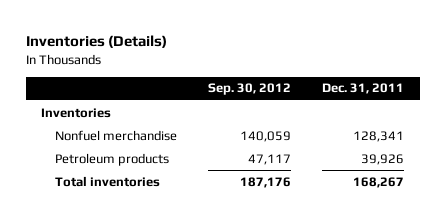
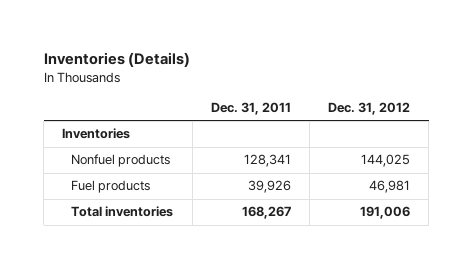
- | Sep. 30, 2012 | Dec. 31, 2011
+ | Dec. 31, 2011 | Dec. 31, 2012
- Nonfuel merchandise | 140,059 | 128,341
- Petroleum products | 47,117 | 39,926
+ Nonfuel products | 128,341 | 144,025
+ Fuel products | 39,926 | 46,981

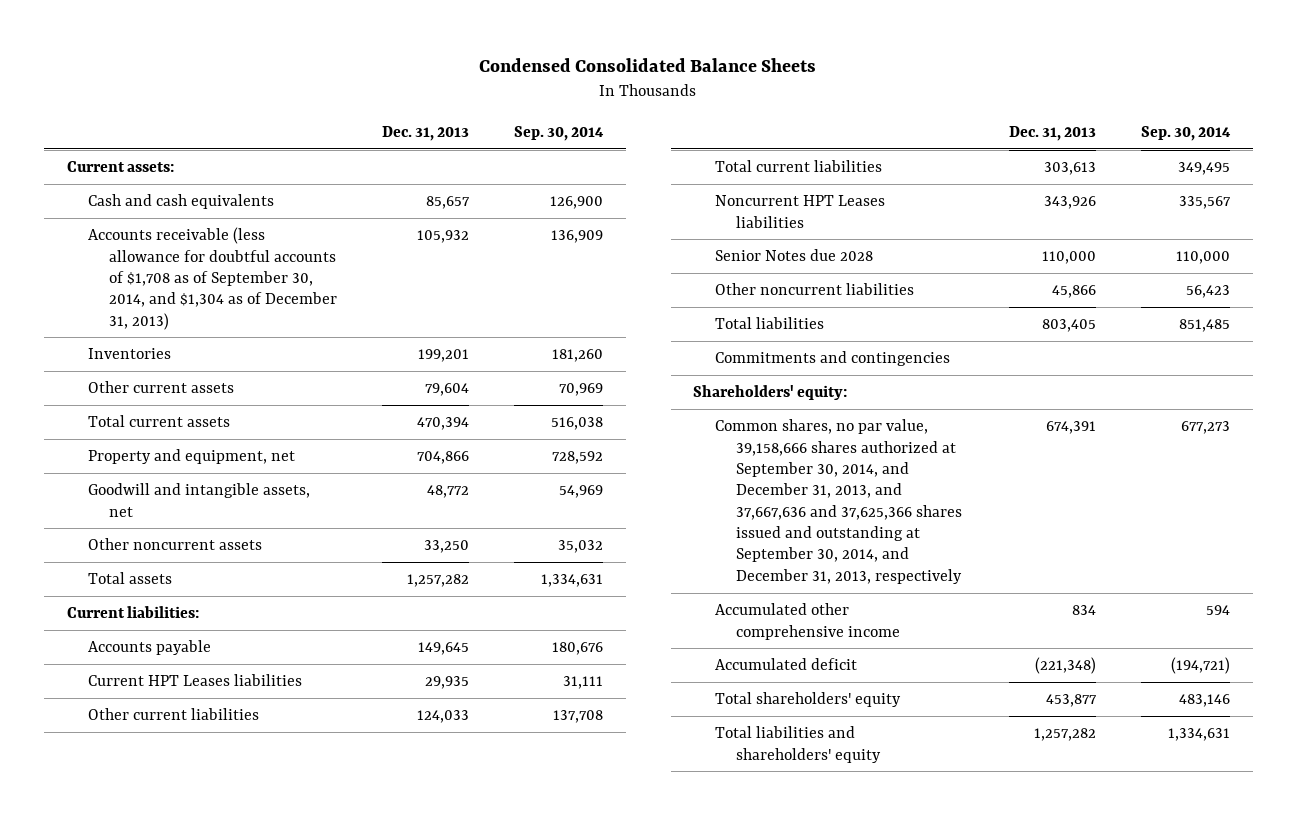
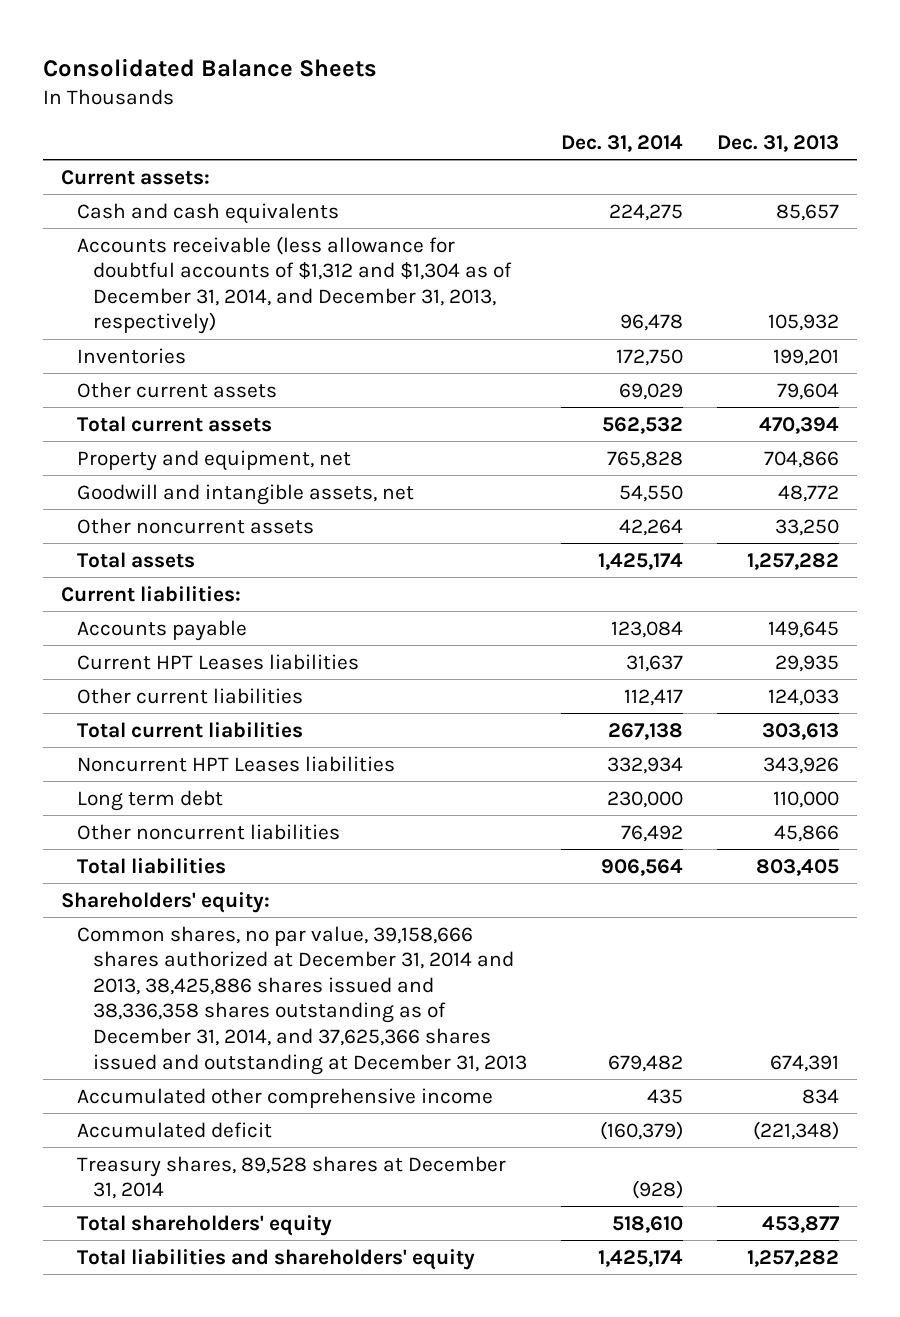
- Condensed Consolidated Balance Sheets
+ Consolidated Balance Sheets
- | Dec. 31, 2013 | Sep. 30, 2014
+ | Dec. 31, 2014 | Dec. 31, 2013
- Accounts receivable (less allowance for doubtful accounts of $1,708 as of September 30, 2014, and $1,304 as of December 31, 2013) | 105,932 | 136,909
+ Accounts receivable (less allowance for doubtful accounts of $1,312 and $1,304 as of December 31, 2014, and December 31, 2013, respectively) | 96,478 | 105,932
- Senior Notes due 2028 | 110,000 | 110,000
+ Long term debt | 230,000 | 110,000
- Commitments and contingencies
- Common shares, no par value, 39,158,666 shares authorized at September 30, 2014, and December 31, 2013, and 37,667,636 and 37,625,366 shares issued and outstanding at September 30, 2014, and December 31, 2013, respectively | 674,391 | 677,273
+ Common shares, no par value, 39,158,666 shares authorized at December 31, 2014 and 2013, 38,425,886 shares issued and 38,336,358 shares outstanding as of December 31, 2014, and 37,625,366 shares issued and outstanding at December 31, 2013 | 679,482 | 674,391
+ Treasury shares, 89,528 shares at December 31, 2014 | (928) |

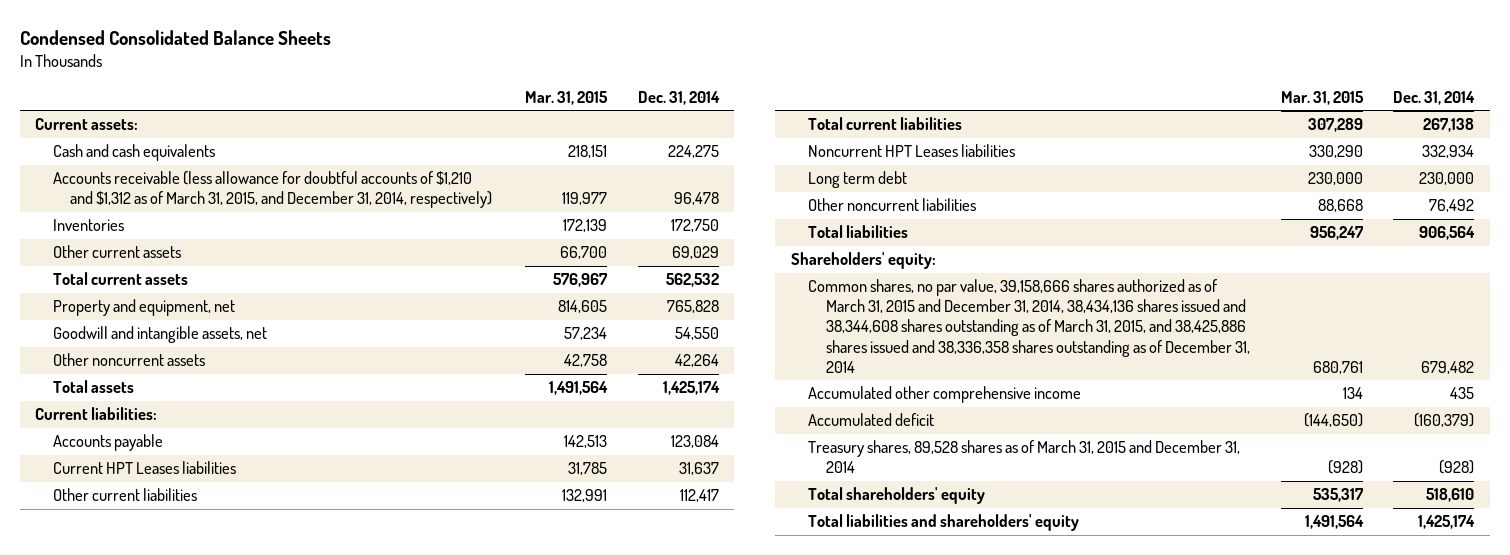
- Consolidated Balance Sheets
+ Condensed Consolidated Balance Sheets
- | Dec. 31, 2014 | Dec. 31, 2013
+ | Mar. 31, 2015 | Dec. 31, 2014
- Accounts receivable (less allowance for doubtful accounts of $1,312 and $1,304 as of December 31, 2014, and December 31, 2013, respectively) | 96,478 | 105,932
+ Accounts receivable (less allowance for doubtful accounts of $1,210 and $1,312 as of March 31, 2015, and December 31, 2014, respectively) | 119,977 | 96,478
- Common shares, no par value, 39,158,666 shares authorized at December 31, 2014 and 2013, 38,425,886 shares issued and 38,336,358 shares outstanding as of December 31, 2014, and 37,625,366 shares issued and outstanding at December 31, 2013 | 679,482 | 674,391
+ Common shares, no par value, 39,158,666 shares authorized as of March 31, 2015 and December 31, 2014, 38,434,136 shares issued and 38,344,608 shares outstanding as of March 31, 2015, and 38,425,886 shares issued and 38,336,358 shares outstanding as of December 31, 2014 | 680,761 | 679,482
- Treasury shares, 89,528 shares at December 31, 2014 | (928) |
+ Treasury shares, 89,528 shares as of March 31, 2015 and December 31, 2014 | (928) | (928)

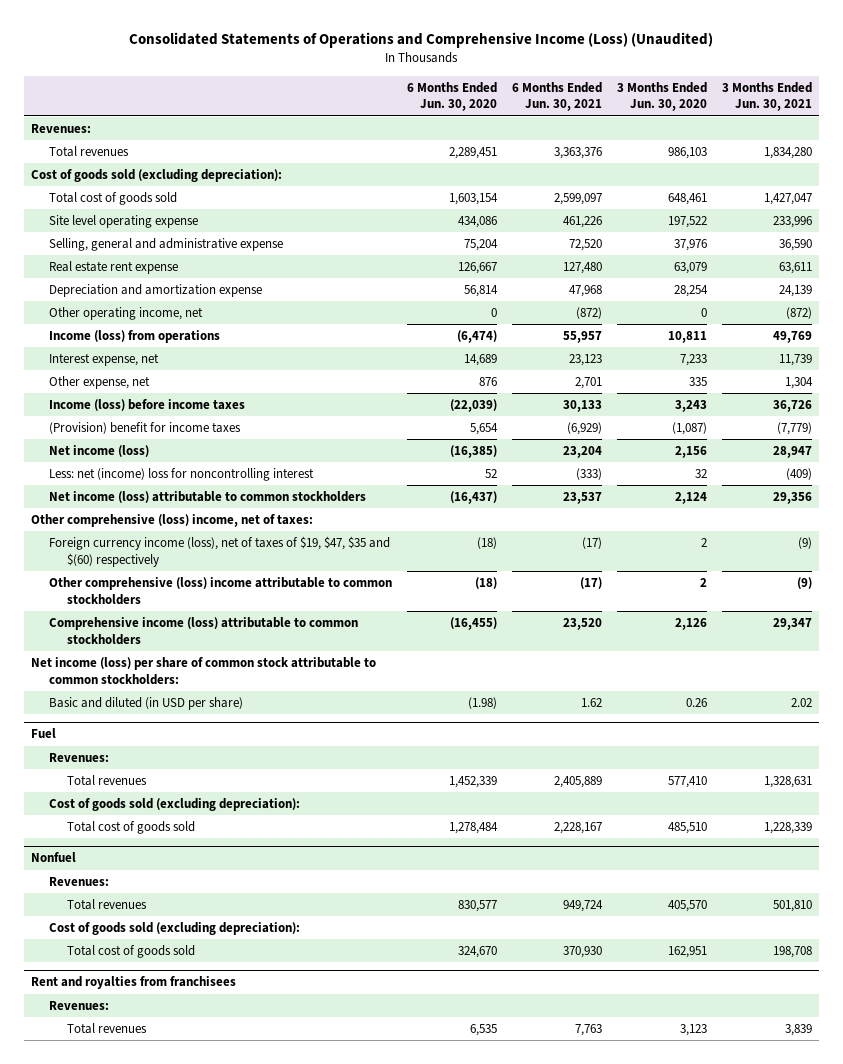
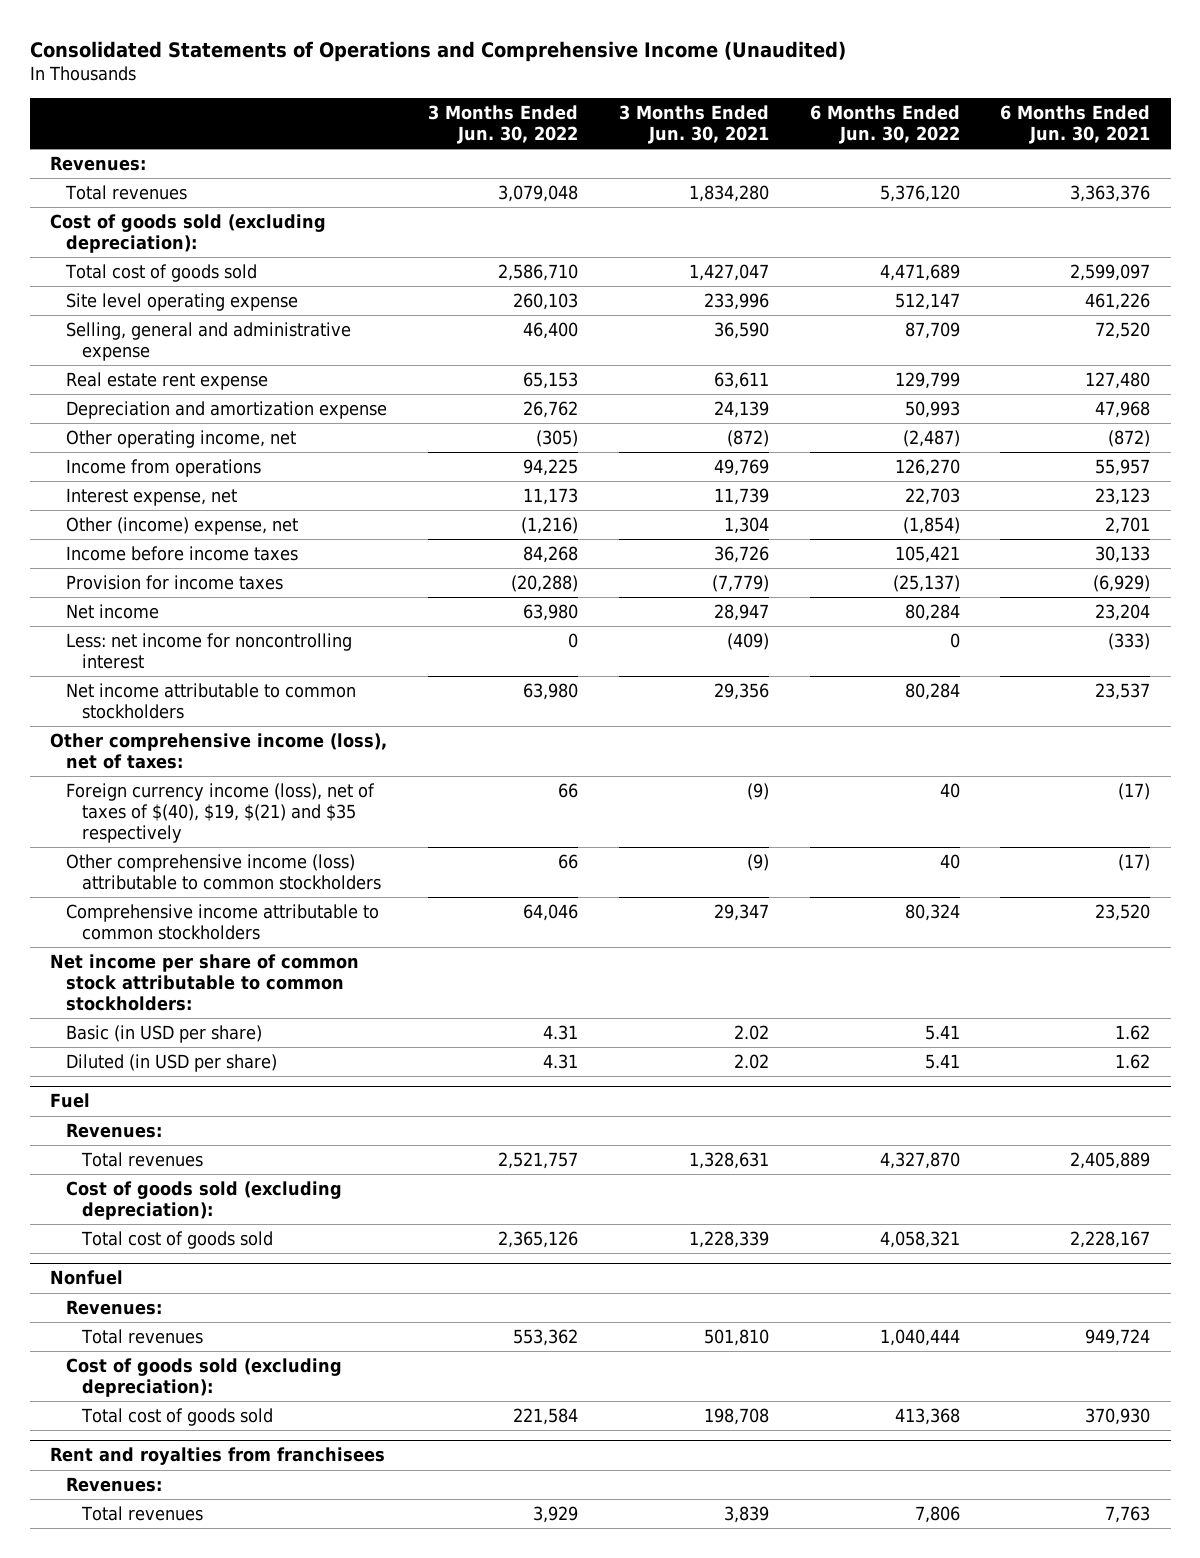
- Consolidated Statements of Operations and Comprehensive Income (Loss) (Unaudited)
+ Consolidated Statements of Operations and Comprehensive Income (Unaudited)
- | 6 Months Ended Jun. 30, 2020 | 6 Months Ended Jun. 30, 2021 | 3 Months Ended Jun. 30, 2020 | 3 Months Ended Jun. 30, 2021
+ | 3 Months Ended Jun. 30, 2022 | 3 Months Ended Jun. 30, 2021 | 6 Months Ended Jun. 30, 2022 | 6 Months Ended Jun. 30, 2021
- Income (loss) from operations | (6,474) | 55,957 | 10,811 | 49,769
+ Income from operations | 94,225 | 49,769 | 126,270 | 55,957
- Other expense, net | 876 | 2,701 | 335 | 1,304
- Income (loss) before income taxes | (22,039) | 30,133 | 3,243 | 36,726
- (Provision) benefit for income taxes | 5,654 | (6,929) | (1,087) | (7,779)
- Net income (loss) | (16,385) | 23,204 | 2,156 | 28,947
- Less: net (income) loss for noncontrolling interest | 52 | (333) | 32 | (409)
- Net income (loss) attributable to common stockholders | (16,437) | 23,537 | 2,124 | 29,356
- Other comprehensive (loss) income, net of taxes:
- Foreign currency income (loss), net of taxes of $19, $47, $35 and $(60) respectively | (18) | (17) | 2 | (9)
- Other comprehensive (loss) income attributable to common stockholders | (18) | (17) | 2 | (9)
- Comprehensive income (loss) attributable to common stockholders | (16,455) | 23,520 | 2,126 | 29,347
- Net income (loss) per share of common stock attributable to common stockholders:
- Basic and diluted (in USD per share) | (1.98) | 1.62 | 0.26 | 2.02
+ Other (income) expense, net | (1,216) | 1,304 | (1,854) | 2,701
+ Income before income taxes | 84,268 | 36,726 | 105,421 | 30,133
+ Provision for income taxes | (20,288) | (7,779) | (25,137) | (6,929)
+ Net income | 63,980 | 28,947 | 80,284 | 23,204
+ Less: net income for noncontrolling interest | 0 | (409) | 0 | (333)
+ Net income attributable to common stockholders | 63,980 | 29,356 | 80,284 | 23,537
+ Other comprehensive income (loss), net of taxes:
+ Foreign currency income (loss), net of taxes of $(40), $19, $(21) and $35 respectively | 66 | (9) | 40 | (17)
+ Other comprehensive income (loss) attributable to common stockholders | 66 | (9) | 40 | (17)
+ Comprehensive income attributable to common stockholders | 64,046 | 29,347 | 80,324 | 23,520
+ Net income per share of common stock attributable to common stockholders:
+ Basic (in USD per share) | 4.31 | 2.02 | 5.41 | 1.62
+ Diluted (in USD per share) | 4.31 | 2.02 | 5.41 | 1.62

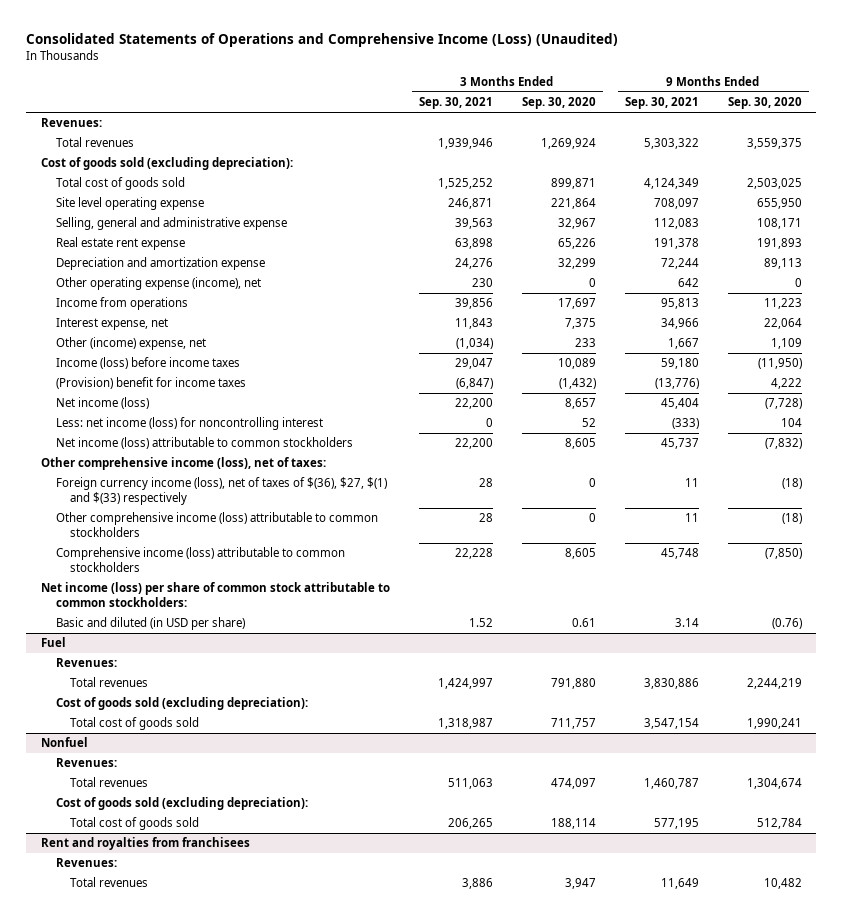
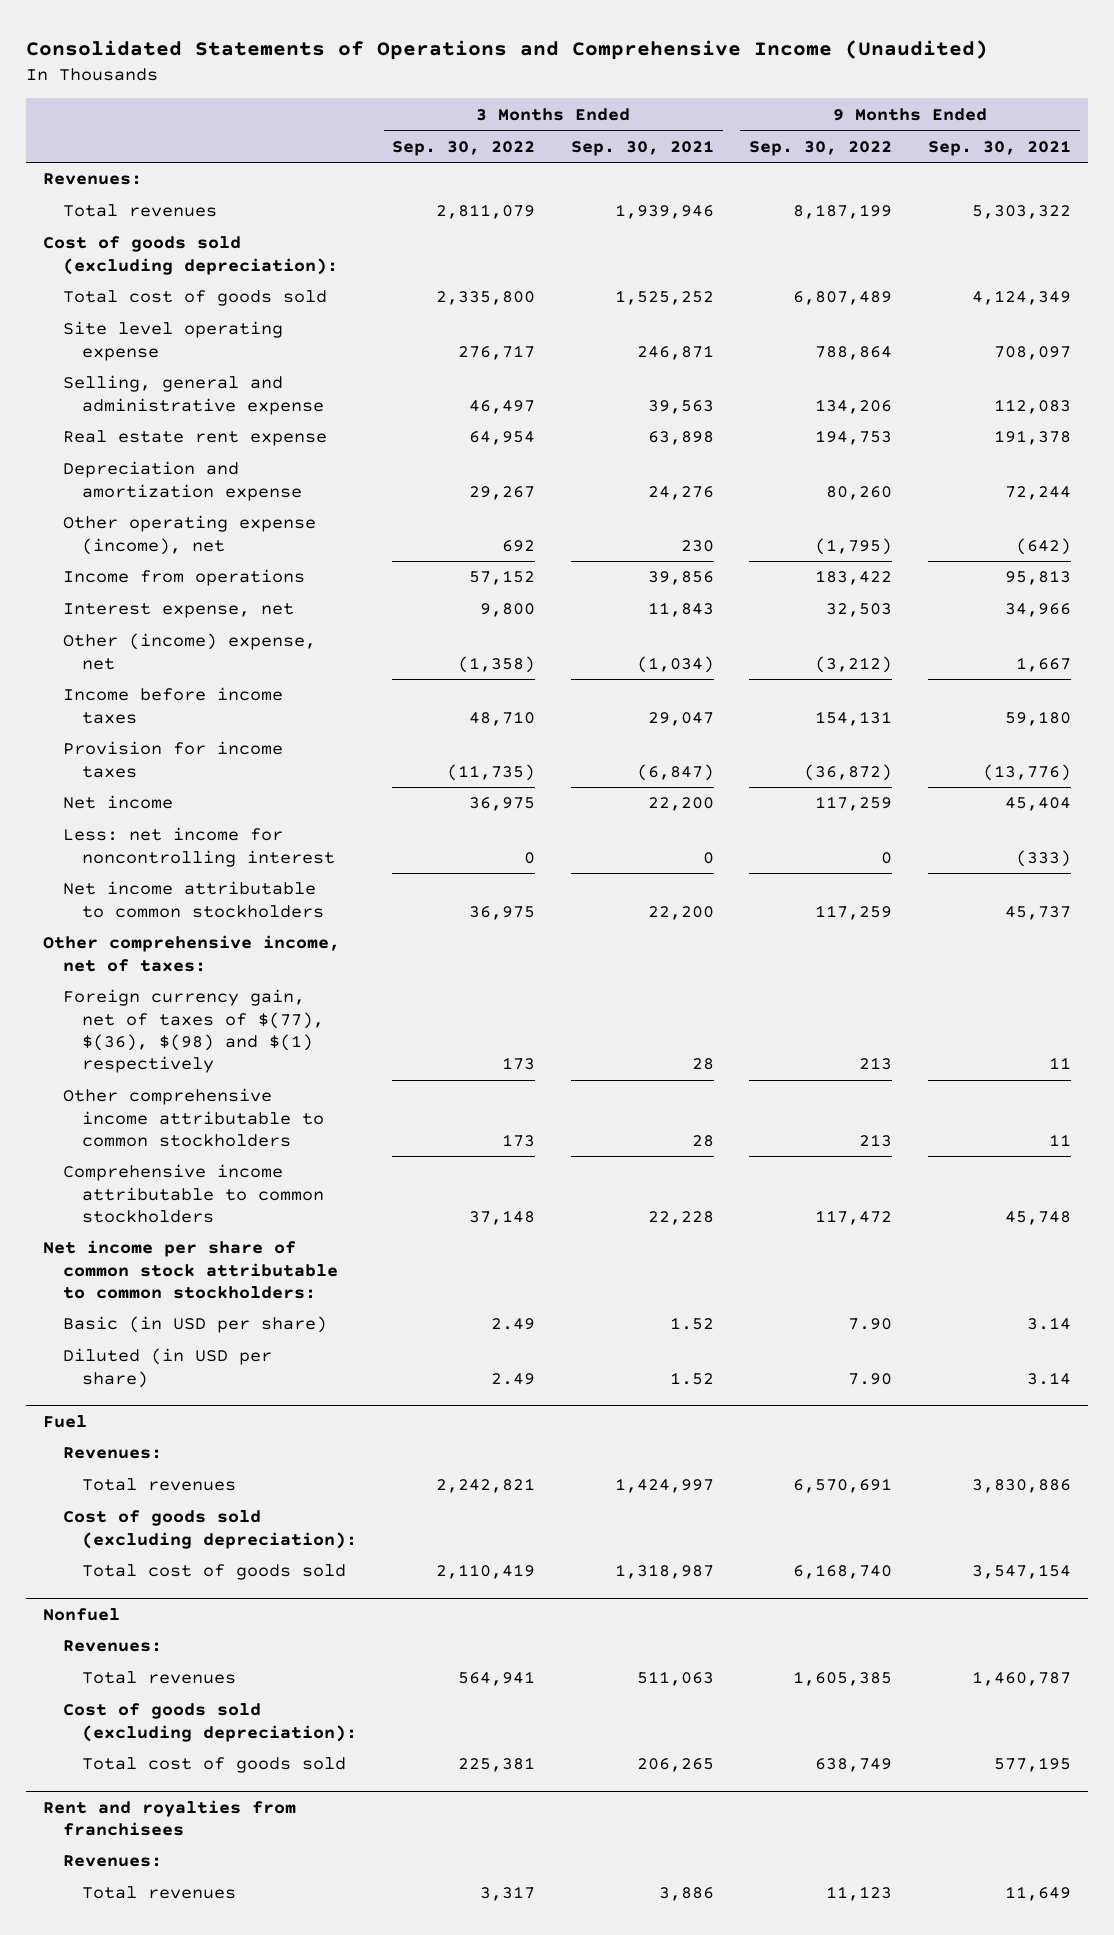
- Consolidated Statements of Operations and Comprehensive Income (Loss) (Unaudited)
+ Consolidated Statements of Operations and Comprehensive Income (Unaudited)
- | 3 Months Ended Sep. 30, 2021 | 3 Months Ended Sep. 30, 2020 | 9 Months Ended Sep. 30, 2021 | 9 Months Ended Sep. 30, 2020
+ | 3 Months Ended Sep. 30, 2022 | 3 Months Ended Sep. 30, 2021 | 9 Months Ended Sep. 30, 2022 | 9 Months Ended Sep. 30, 2021
- Other operating expense (income), net | 230 | 0 | 642 | 0
+ Other operating expense (income), net | 692 | 230 | (1,795) | (642)
- Income (loss) before income taxes | 29,047 | 10,089 | 59,180 | (11,950)
- (Provision) benefit for income taxes | (6,847) | (1,432) | (13,776) | 4,222
- Net income (loss) | 22,200 | 8,657 | 45,404 | (7,728)
- Less: net income (loss) for noncontrolling interest | 0 | 52 | (333) | 104
- Net income (loss) attributable to common stockholders | 22,200 | 8,605 | 45,737 | (7,832)
- Other comprehensive income (loss), net of taxes:
- Foreign currency income (loss), net of taxes of $(36), $27, $(1) and $(33) respectively | 28 | 0 | 11 | (18)
- Other comprehensive income (loss) attributable to common stockholders | 28 | 0 | 11 | (18)
- Comprehensive income (loss) attributable to common stockholders | 22,228 | 8,605 | 45,748 | (7,850)
- Net income (loss) per share of common stock attributable to common stockholders:
- Basic and diluted (in USD per share) | 1.52 | 0.61 | 3.14 | (0.76)
+ Income before income taxes | 48,710 | 29,047 | 154,131 | 59,180
+ Provision for income taxes | (11,735) | (6,847) | (36,872) | (13,776)
+ Net income | 36,975 | 22,200 | 117,259 | 45,404
+ Less: net income for noncontrolling interest | 0 | 0 | 0 | (333)
+ Net income attributable to common stockholders | 36,975 | 22,200 | 117,259 | 45,737
+ Other comprehensive income, net of taxes:
+ Foreign currency gain, net of taxes of $(77), $(36), $(98) and $(1) respectively | 173 | 28 | 213 | 11
+ Other comprehensive income attributable to common stockholders | 173 | 28 | 213 | 11
+ Comprehensive income attributable to common stockholders | 37,148 | 22,228 | 117,472 | 45,748
+ Net income per share of common stock attributable to common stockholders:
+ Basic (in USD per share) | 2.49 | 1.52 | 7.90 | 3.14
+ Diluted (in USD per share) | 2.49 | 1.52 | 7.90 | 3.14

